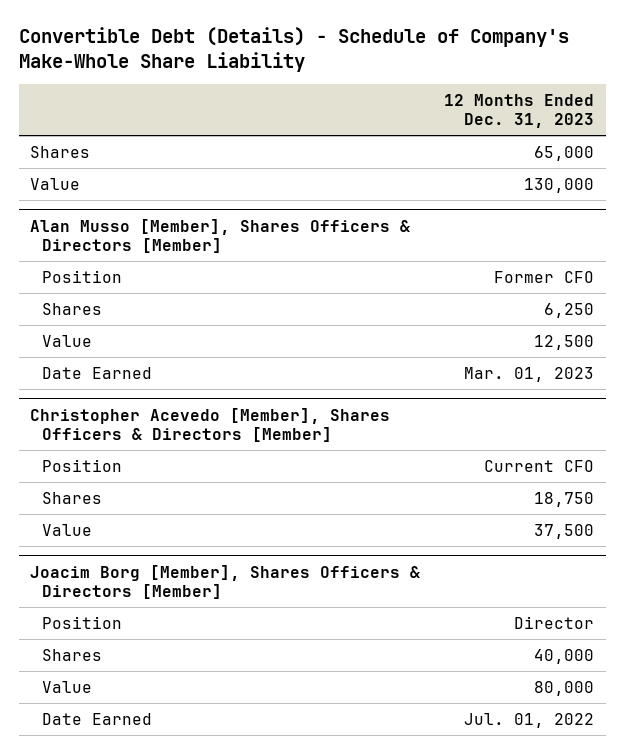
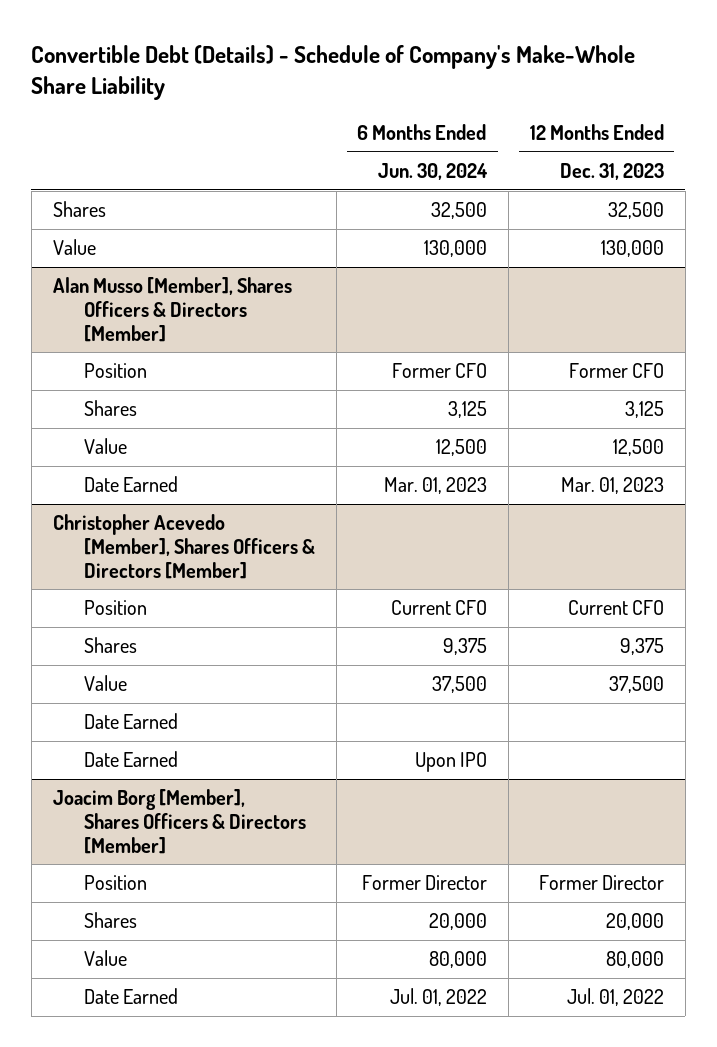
- | 12 Months Ended Dec. 31, 2023
+ | 6 Months Ended Jun. 30, 2024 | 12 Months Ended Dec. 31, 2023
- Shares | 65,000
+ Shares | 32,500 | 32,500
@ Alan Musso [Member], Shares Officers & Directors [Member]
- Shares | 6,250
+ Shares | 3,125 | 3,125
@ Christopher Acevedo [Member], Shares Officers & Directors [Member]
- Shares | 18,750
+ Shares | 9,375 | 9,375
+ Date Earned
+ Date Earned | Upon IPO |
@ Joacim Borg [Member], Shares Officers & Directors [Member]
- Position | Director
- Shares | 40,000
+ Position | Former Director | Former Director
+ Shares | 20,000 | 20,000

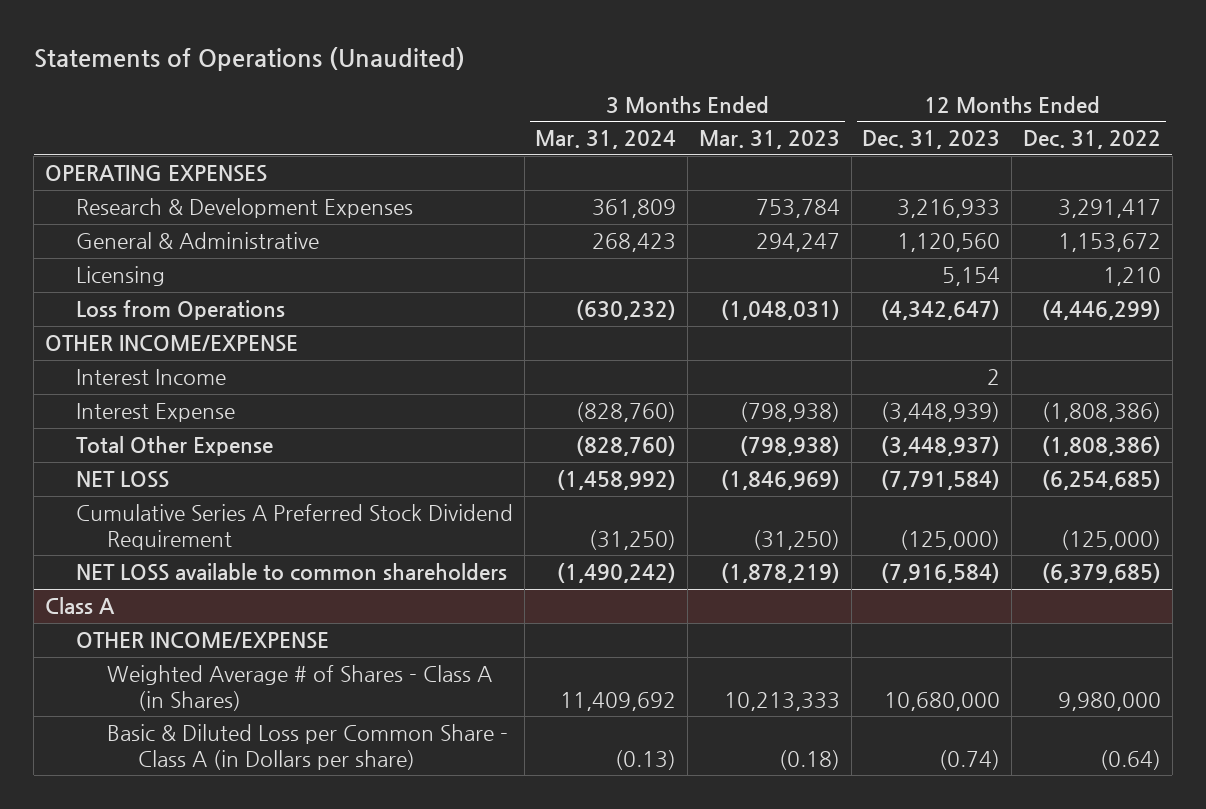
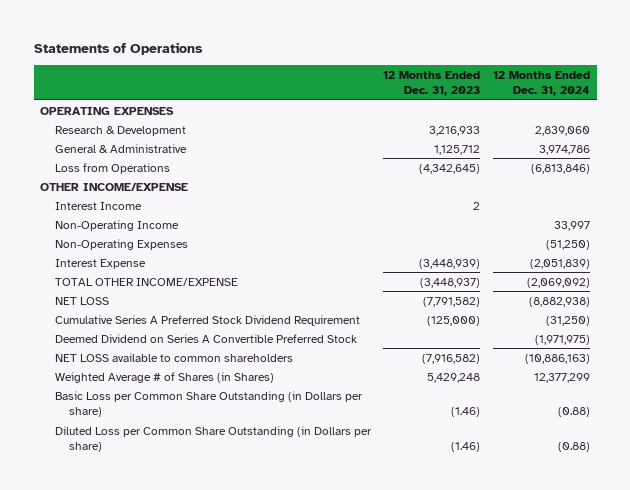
- Statements of Operations (Unaudited)
+ Statements of Operations
- | 3 Months Ended Mar. 31, 2024 | 3 Months Ended Mar. 31, 2023 | 12 Months Ended Dec. 31, 2023 | 12 Months Ended Dec. 31, 2022
+ | 12 Months Ended Dec. 31, 2023 | 12 Months Ended Dec. 31, 2024
- Research & Development Expenses | 361,809 | 753,784 | 3,216,933 | 3,291,417
- General & Administrative | 268,423 | 294,247 | 1,120,560 | 1,153,672
- Licensing | | | 5,154 | 1,210
- Loss from Operations | (630,232) | (1,048,031) | (4,342,647) | (4,446,299)
+ Research & Development | 3,216,933 | 2,839,060
+ General & Administrative | 1,125,712 | 3,974,786
+ Loss from Operations | (4,342,645) | (6,813,846)
+ Non-Operating Income | | 33,997
+ Non-Operating Expenses | | (51,250)
- Total Other Expense | (828,760) | (798,938) | (3,448,937) | (1,808,386)
- NET LOSS | (1,458,992) | (1,846,969) | (7,791,584) | (6,254,685)
+ TOTAL OTHER INCOME/EXPENSE | (3,448,937) | (2,069,092)
+ NET LOSS | (7,791,582) | (8,882,938)
- NET LOSS available to common shareholders | (1,490,242) | (1,878,219) | (7,916,584) | (6,379,685)
- Class A
- OTHER INCOME/EXPENSE
- Weighted Average # of Shares - Class A (in Shares) | 11,409,692 | 10,213,333 | 10,680,000 | 9,980,000
- Basic & Diluted Loss per Common Share - Class A (in Dollars per share) | (0.13) | (0.18) | (0.74) | (0.64)
+ Deemed Dividend on Series A Convertible Preferred Stock | | (1,971,975)
+ NET LOSS available to common shareholders | (7,916,582) | (10,886,163)
+ Weighted Average # of Shares (in Shares) | 5,429,248 | 12,377,299
+ Basic Loss per Common Share Outstanding (in Dollars per share) | (1.46) | (0.88)
+ Diluted Loss per Common Share Outstanding (in Dollars per share) | (1.46) | (0.88)

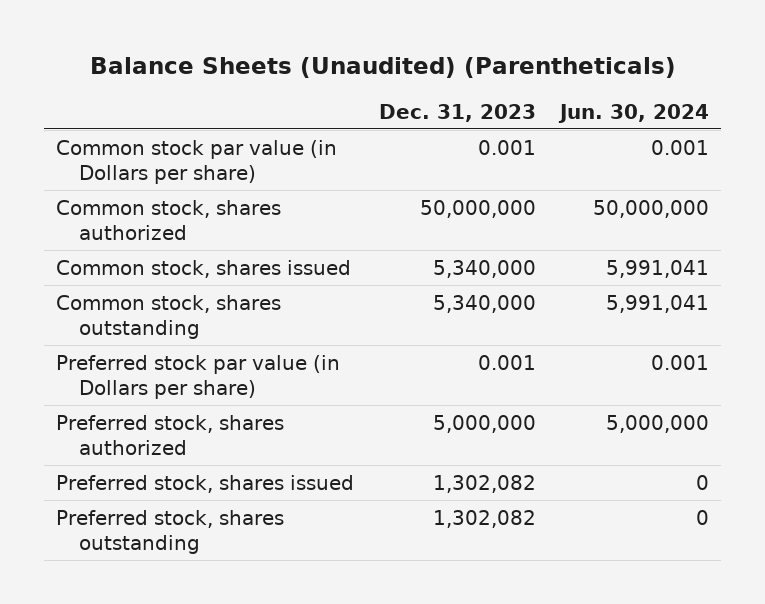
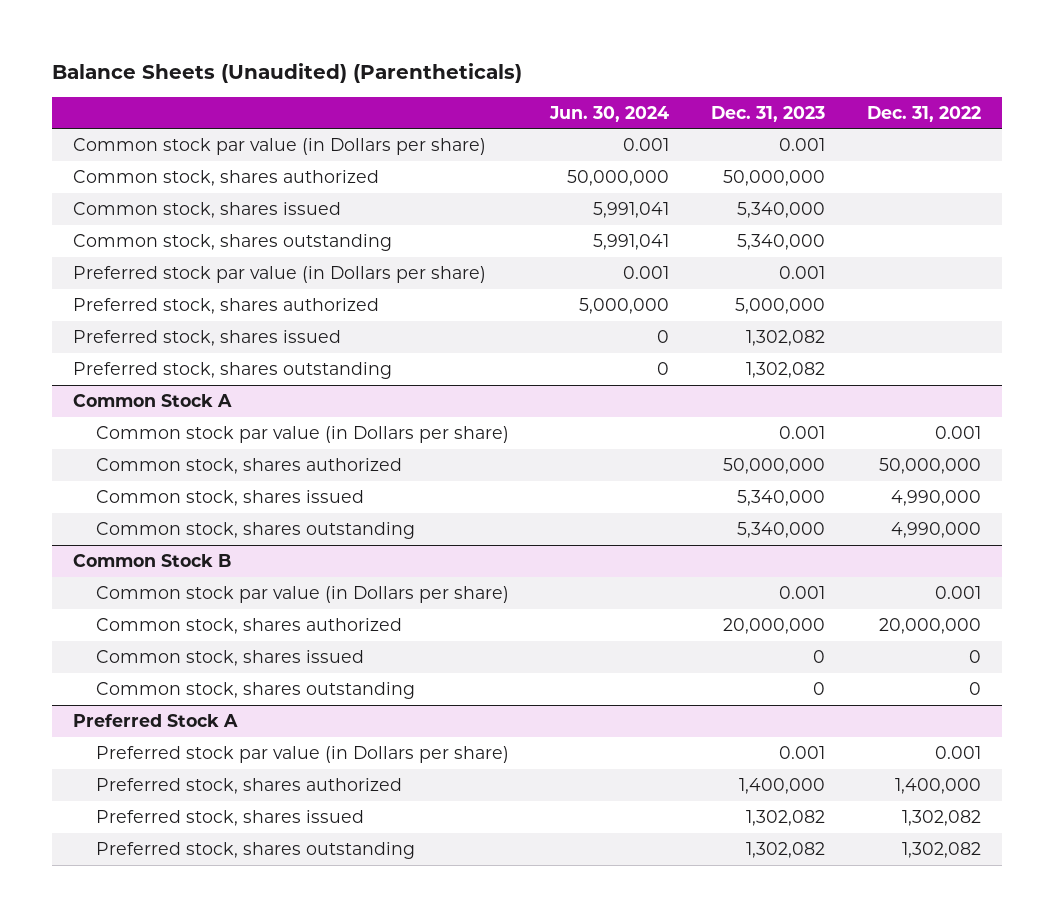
- | Dec. 31, 2023 | Jun. 30, 2024
+ | Jun. 30, 2024 | Dec. 31, 2023 | Dec. 31, 2022
+ Common Stock A
+ Common stock par value (in Dollars per share) | | 0.001 | 0.001
+ Common stock, shares authorized | | 50,000,000 | 50,000,000
+ Common stock, shares issued | | 5,340,000 | 4,990,000
+ Common stock, shares outstanding | | 5,340,000 | 4,990,000
+ Common Stock B
+ Common stock par value (in Dollars per share) | | 0.001 | 0.001
+ Common stock, shares authorized | | 20,000,000 | 20,000,000
+ Common stock, shares issued | | 0 | 0
+ Common stock, shares outstanding | | 0 | 0
+ Preferred Stock A
+ Preferred stock par value (in Dollars per share) | | 0.001 | 0.001
+ Preferred stock, shares authorized | | 1,400,000 | 1,400,000
+ Preferred stock, shares issued | | 1,302,082 | 1,302,082
+ Preferred stock, shares outstanding | | 1,302,082 | 1,302,082

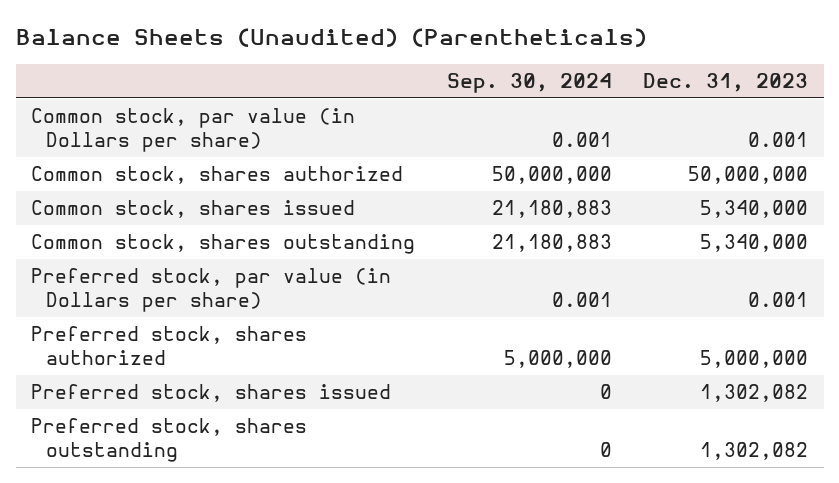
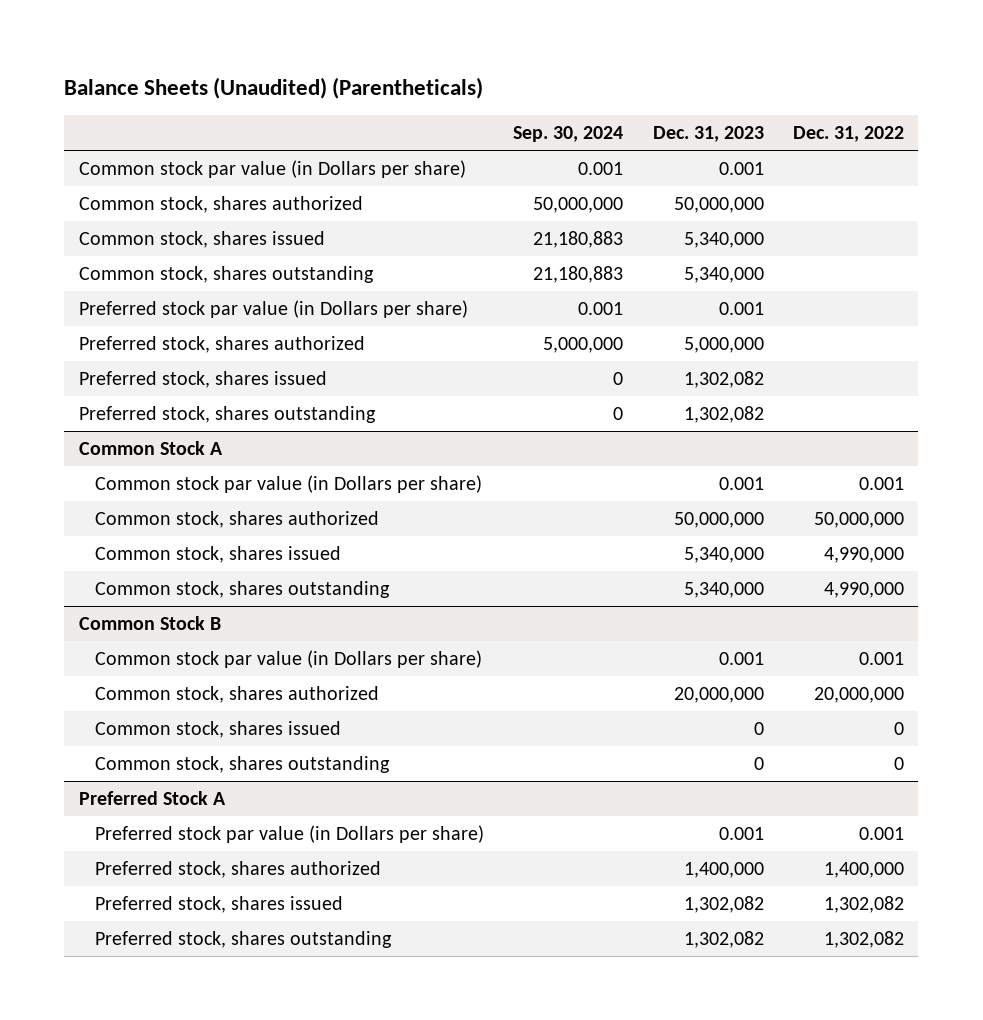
- | Sep. 30, 2024 | Dec. 31, 2023
+ | Sep. 30, 2024 | Dec. 31, 2023 | Dec. 31, 2022
- Common stock, par value (in Dollars per share) | 0.001 | 0.001
+ Common stock par value (in Dollars per share) | 0.001 | 0.001 |
- Preferred stock, par value (in Dollars per share) | 0.001 | 0.001
+ Preferred stock par value (in Dollars per share) | 0.001 | 0.001 |
+ Common Stock A
+ Common stock par value (in Dollars per share) | | 0.001 | 0.001
+ Common stock, shares authorized | | 50,000,000 | 50,000,000
+ Common stock, shares issued | | 5,340,000 | 4,990,000
+ Common stock, shares outstanding | | 5,340,000 | 4,990,000
+ Common Stock B
+ Common stock par value (in Dollars per share) | | 0.001 | 0.001
+ Common stock, shares authorized | | 20,000,000 | 20,000,000
+ Common stock, shares issued | | 0 | 0
+ Common stock, shares outstanding | | 0 | 0
+ Preferred Stock A
+ Preferred stock par value (in Dollars per share) | | 0.001 | 0.001
+ Preferred stock, shares authorized | | 1,400,000 | 1,400,000
+ Preferred stock, shares issued | | 1,302,082 | 1,302,082
+ Preferred stock, shares outstanding | | 1,302,082 | 1,302,082

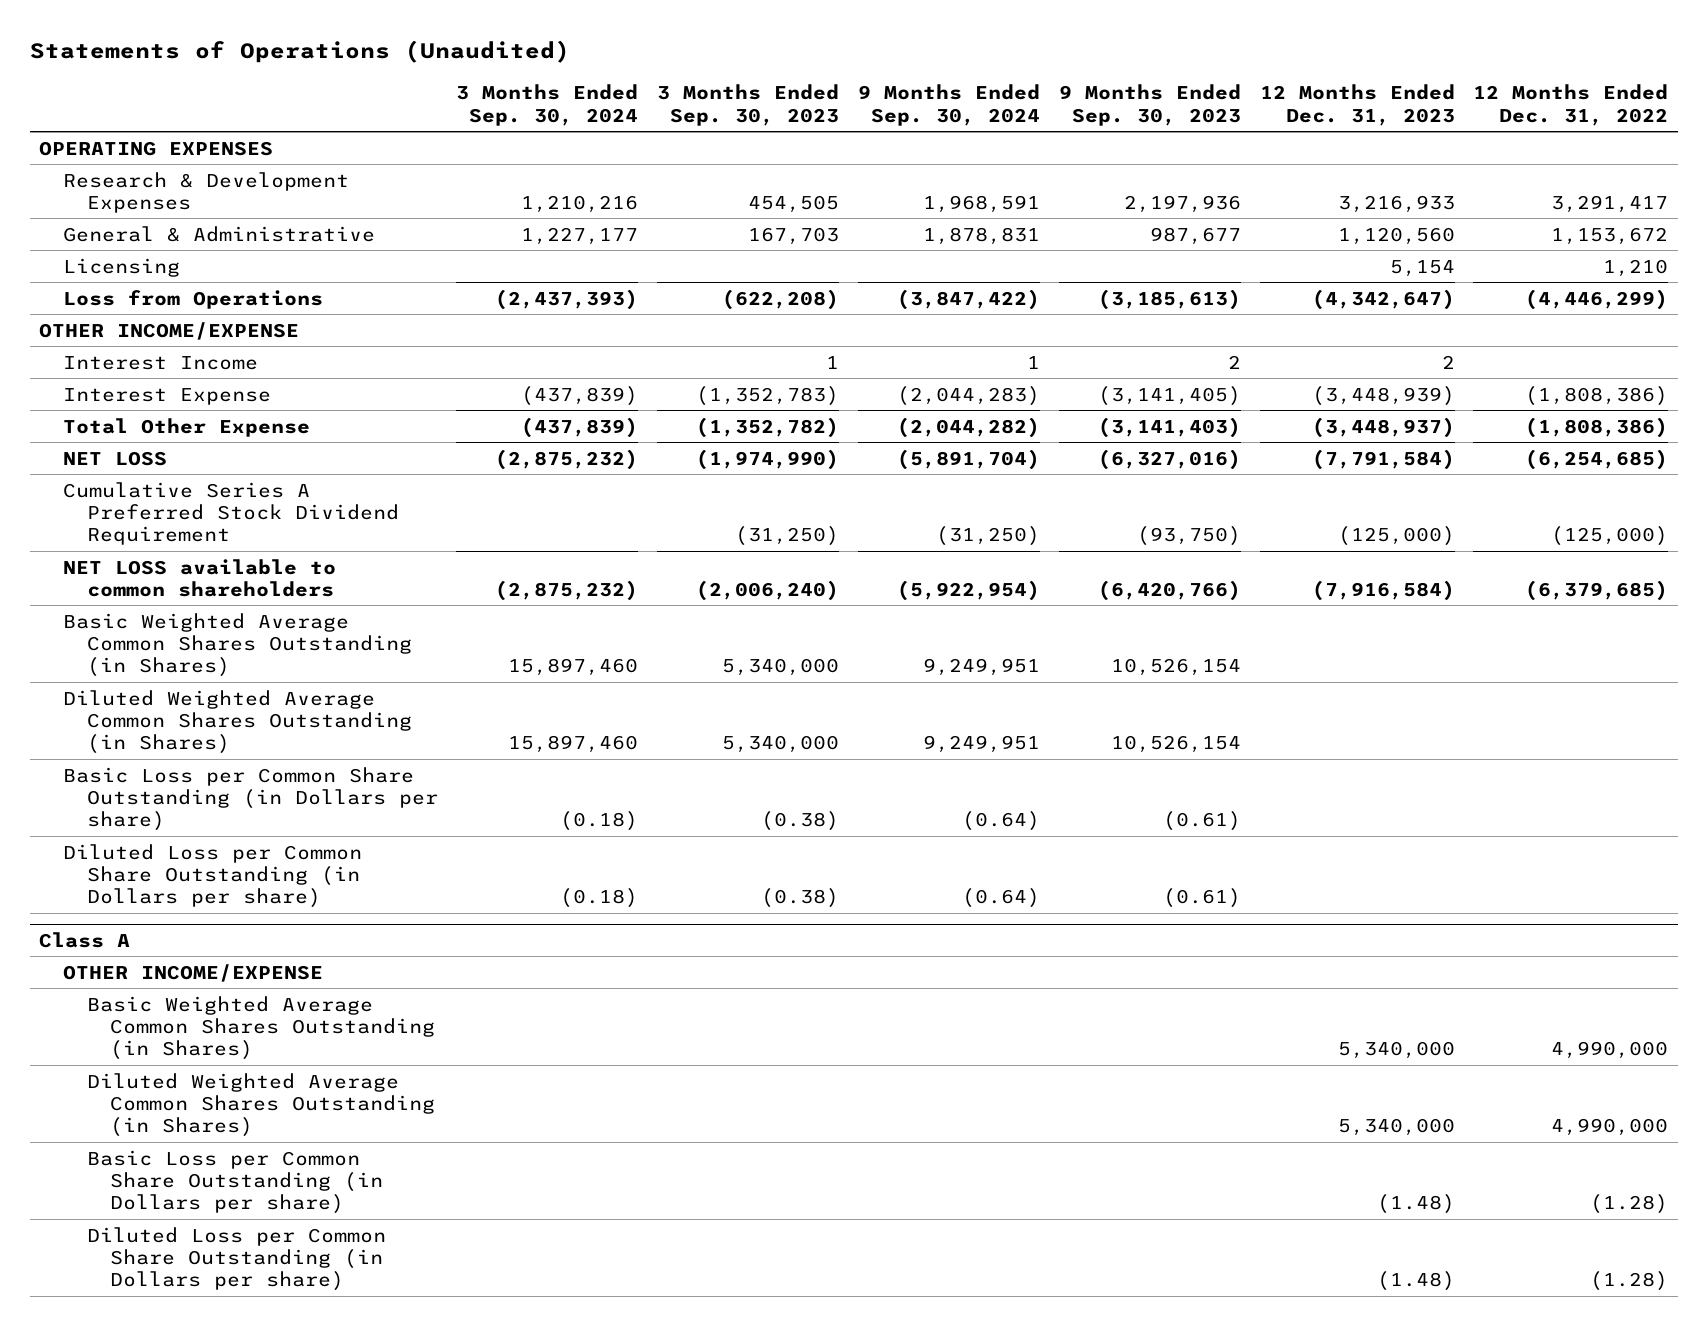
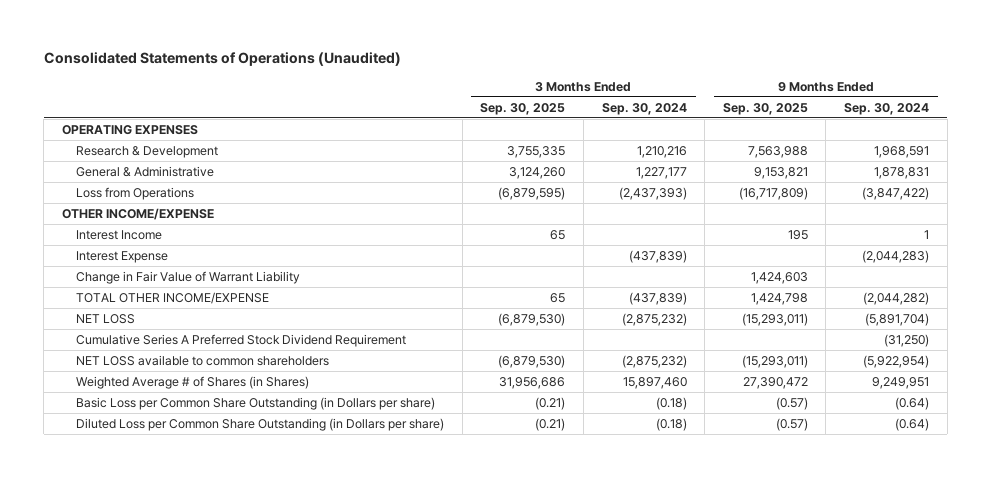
- Statements of Operations (Unaudited)
+ Consolidated Statements of Operations (Unaudited)
- | 3 Months Ended Sep. 30, 2024 | 3 Months Ended Sep. 30, 2023 | 9 Months Ended Sep. 30, 2024 | 9 Months Ended Sep. 30, 2023 | 12 Months Ended Dec. 31, 2023 | 12 Months Ended Dec. 31, 2022
+ | 3 Months Ended Sep. 30, 2025 | 3 Months Ended Sep. 30, 2024 | 9 Months Ended Sep. 30, 2025 | 9 Months Ended Sep. 30, 2024
- Research & Development Expenses | 1,210,216 | 454,505 | 1,968,591 | 2,197,936 | 3,216,933 | 3,291,417
+ Research & Development | 3,755,335 | 1,210,216 | 7,563,988 | 1,968,591
- Licensing | | | | | 5,154 | 1,210
- Total Other Expense | (437,839) | (1,352,782) | (2,044,282) | (3,141,403) | (3,448,937) | (1,808,386)
+ Change in Fair Value of Warrant Liability | | | 1,424,603 |
+ TOTAL OTHER INCOME/EXPENSE | 65 | (437,839) | 1,424,798 | (2,044,282)
- Basic Weighted Average Common Shares Outstanding (in Shares) | 15,897,460 | 5,340,000 | 9,249,951 | 10,526,154 | |
- Diluted Weighted Average Common Shares Outstanding (in Shares) | 15,897,460 | 5,340,000 | 9,249,951 | 10,526,154 | |
+ Weighted Average # of Shares (in Shares) | 31,956,686 | 15,897,460 | 27,390,472 | 9,249,951
- Class A
- OTHER INCOME/EXPENSE
- Basic Weighted Average Common Shares Outstanding (in Shares) | | | | | 5,340,000 | 4,990,000
- Diluted Weighted Average Common Shares Outstanding (in Shares) | | | | | 5,340,000 | 4,990,000
- Basic Loss per Common Share Outstanding (in Dollars per share) | | | | | (1.48) | (1.28)
- Diluted Loss per Common Share Outstanding (in Dollars per share) | | | | | (1.48) | (1.28)

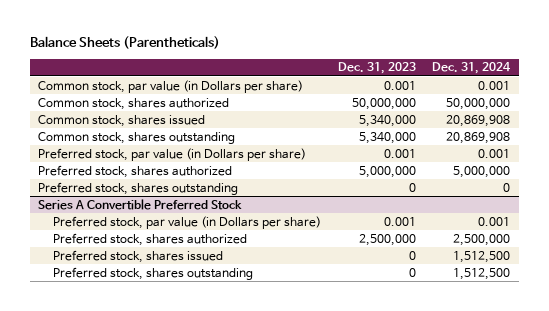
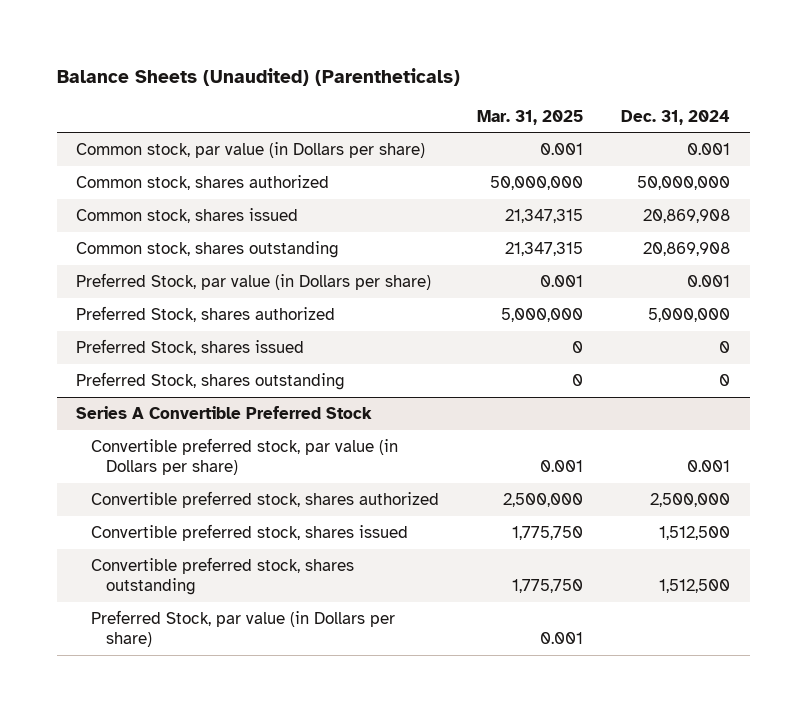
- Balance Sheets (Parentheticals)
+ Balance Sheets (Unaudited) (Parentheticals)
- | Dec. 31, 2023 | Dec. 31, 2024
+ | Mar. 31, 2025 | Dec. 31, 2024
- Preferred stock, par value (in Dollars per share) | 0.001 | 0.001
- Preferred stock, shares authorized | 5,000,000 | 5,000,000
- Preferred stock, shares outstanding | 0 | 0
+ Preferred Stock, par value (in Dollars per share) | 0.001 | 0.001
+ Preferred Stock, shares authorized | 5,000,000 | 5,000,000
+ Preferred Stock, shares issued | 0 | 0
+ Preferred Stock, shares outstanding | 0 | 0
@ Series A Convertible Preferred Stock
- Preferred stock, par value (in Dollars per share) | 0.001 | 0.001
- Preferred stock, shares authorized | 2,500,000 | 2,500,000
- Preferred stock, shares issued | 0 | 1,512,500
- Preferred stock, shares outstanding | 0 | 1,512,500
+ Convertible preferred stock, par value (in Dollars per share) | 0.001 | 0.001
+ Convertible preferred stock, shares authorized | 2,500,000 | 2,500,000
+ Convertible preferred stock, shares issued | 1,775,750 | 1,512,500
+ Convertible preferred stock, shares outstanding | 1,775,750 | 1,512,500
+ Preferred Stock, par value (in Dollars per share) | 0.001 |

